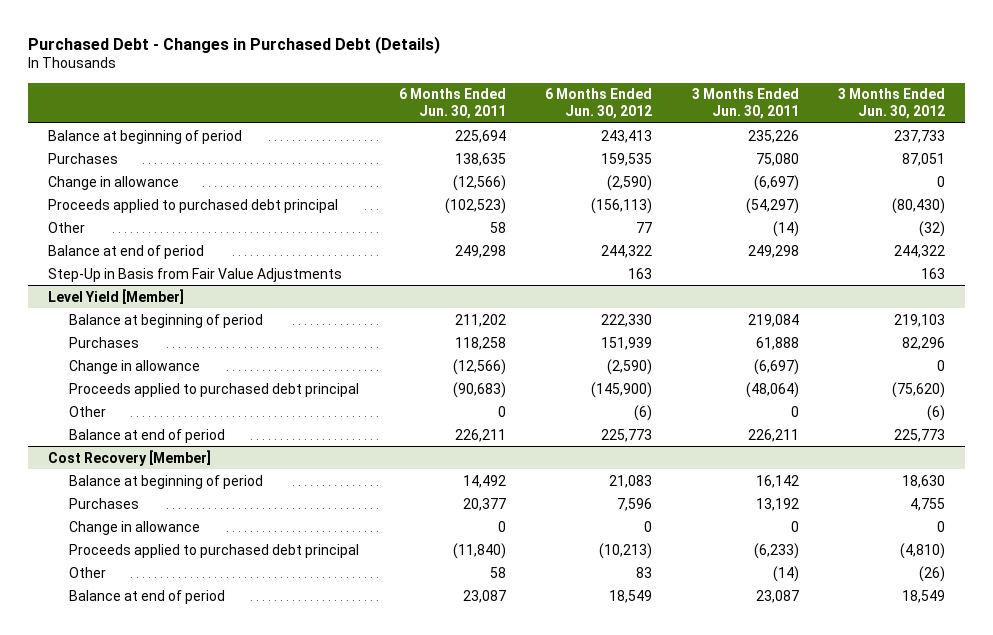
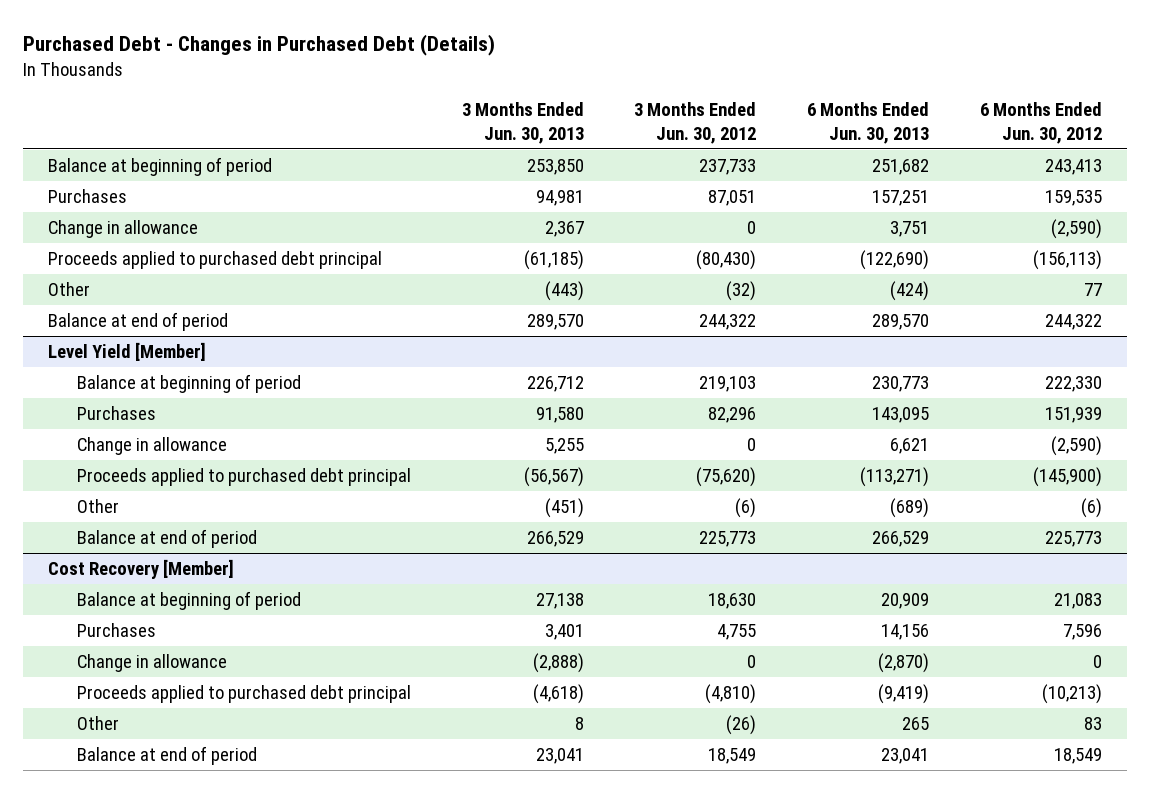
- | 6 Months Ended Jun. 30, 2011 | 6 Months Ended Jun. 30, 2012 | 3 Months Ended Jun. 30, 2011 | 3 Months Ended Jun. 30, 2012
+ | 3 Months Ended Jun. 30, 2013 | 3 Months Ended Jun. 30, 2012 | 6 Months Ended Jun. 30, 2013 | 6 Months Ended Jun. 30, 2012
- Step-Up in Basis from Fair Value Adjustments | | 163 | | 163

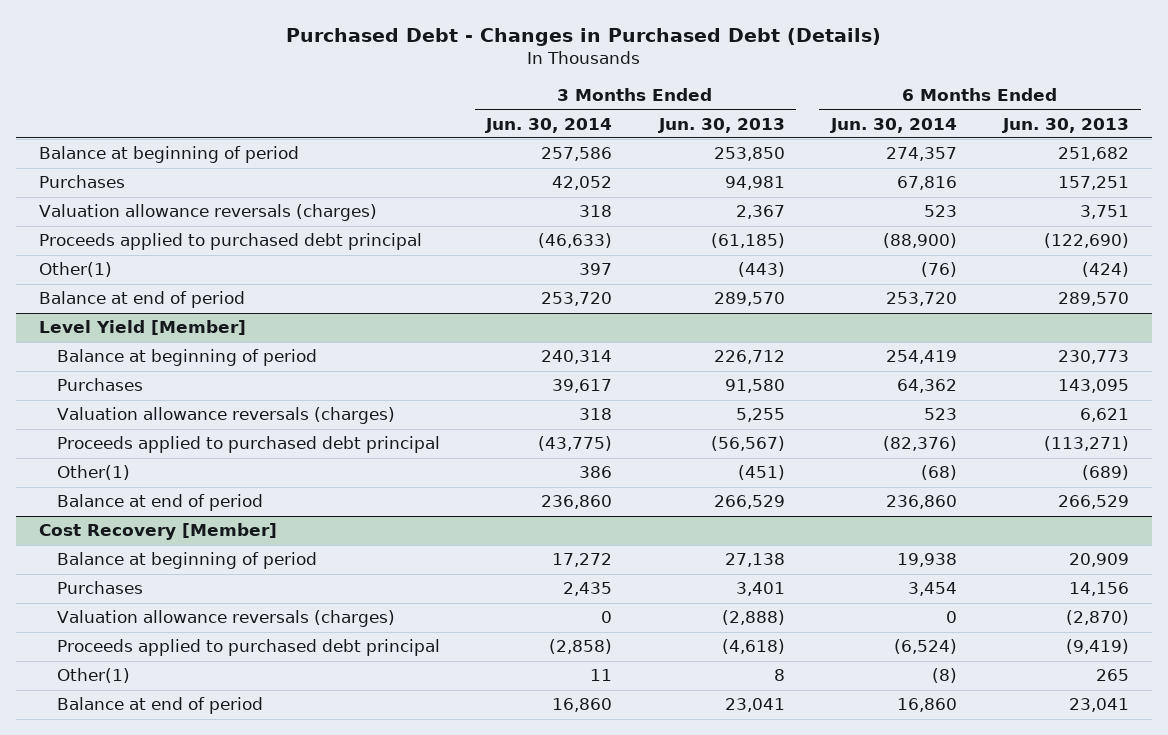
- | 3 Months Ended Jun. 30, 2013 | 3 Months Ended Jun. 30, 2012 | 6 Months Ended Jun. 30, 2013 | 6 Months Ended Jun. 30, 2012
+ | 3 Months Ended Jun. 30, 2014 | 3 Months Ended Jun. 30, 2013 | 6 Months Ended Jun. 30, 2014 | 6 Months Ended Jun. 30, 2013
- Change in allowance | 2,367 | 0 | 3,751 | (2,590)
+ Valuation allowance reversals (charges) | 318 | 2,367 | 523 | 3,751
- Other | (443) | (32) | (424) | 77
+ Other(1) | 397 | (443) | (76) | (424)
@ Level Yield [Member]
- Change in allowance | 5,255 | 0 | 6,621 | (2,590)
+ Valuation allowance reversals (charges) | 318 | 5,255 | 523 | 6,621
- Other | (451) | (6) | (689) | (6)
+ Other(1) | 386 | (451) | (68) | (689)
@ Cost Recovery [Member]
- Change in allowance | (2,888) | 0 | (2,870) | 0
+ Valuation allowance reversals (charges) | 0 | (2,888) | 0 | (2,870)
- Other | 8 | (26) | 265 | 83
+ Other(1) | 11 | 8 | (8) | 265

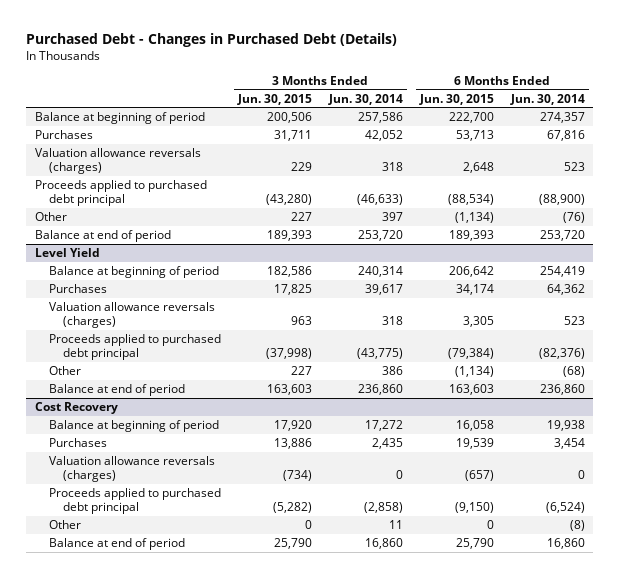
- | 3 Months Ended Jun. 30, 2014 | 3 Months Ended Jun. 30, 2013 | 6 Months Ended Jun. 30, 2014 | 6 Months Ended Jun. 30, 2013
+ | 3 Months Ended Jun. 30, 2015 | 3 Months Ended Jun. 30, 2014 | 6 Months Ended Jun. 30, 2015 | 6 Months Ended Jun. 30, 2014
- Other(1) | 397 | (443) | (76) | (424)
+ Other | 227 | 397 | (1,134) | (76)
- Level Yield [Member]
+ Level Yield
- Other(1) | 386 | (451) | (68) | (689)
+ Other | 227 | 386 | (1,134) | (68)
- Cost Recovery [Member]
+ Cost Recovery
- Other(1) | 11 | 8 | (8) | 265
+ Other | 0 | 11 | 0 | (8)

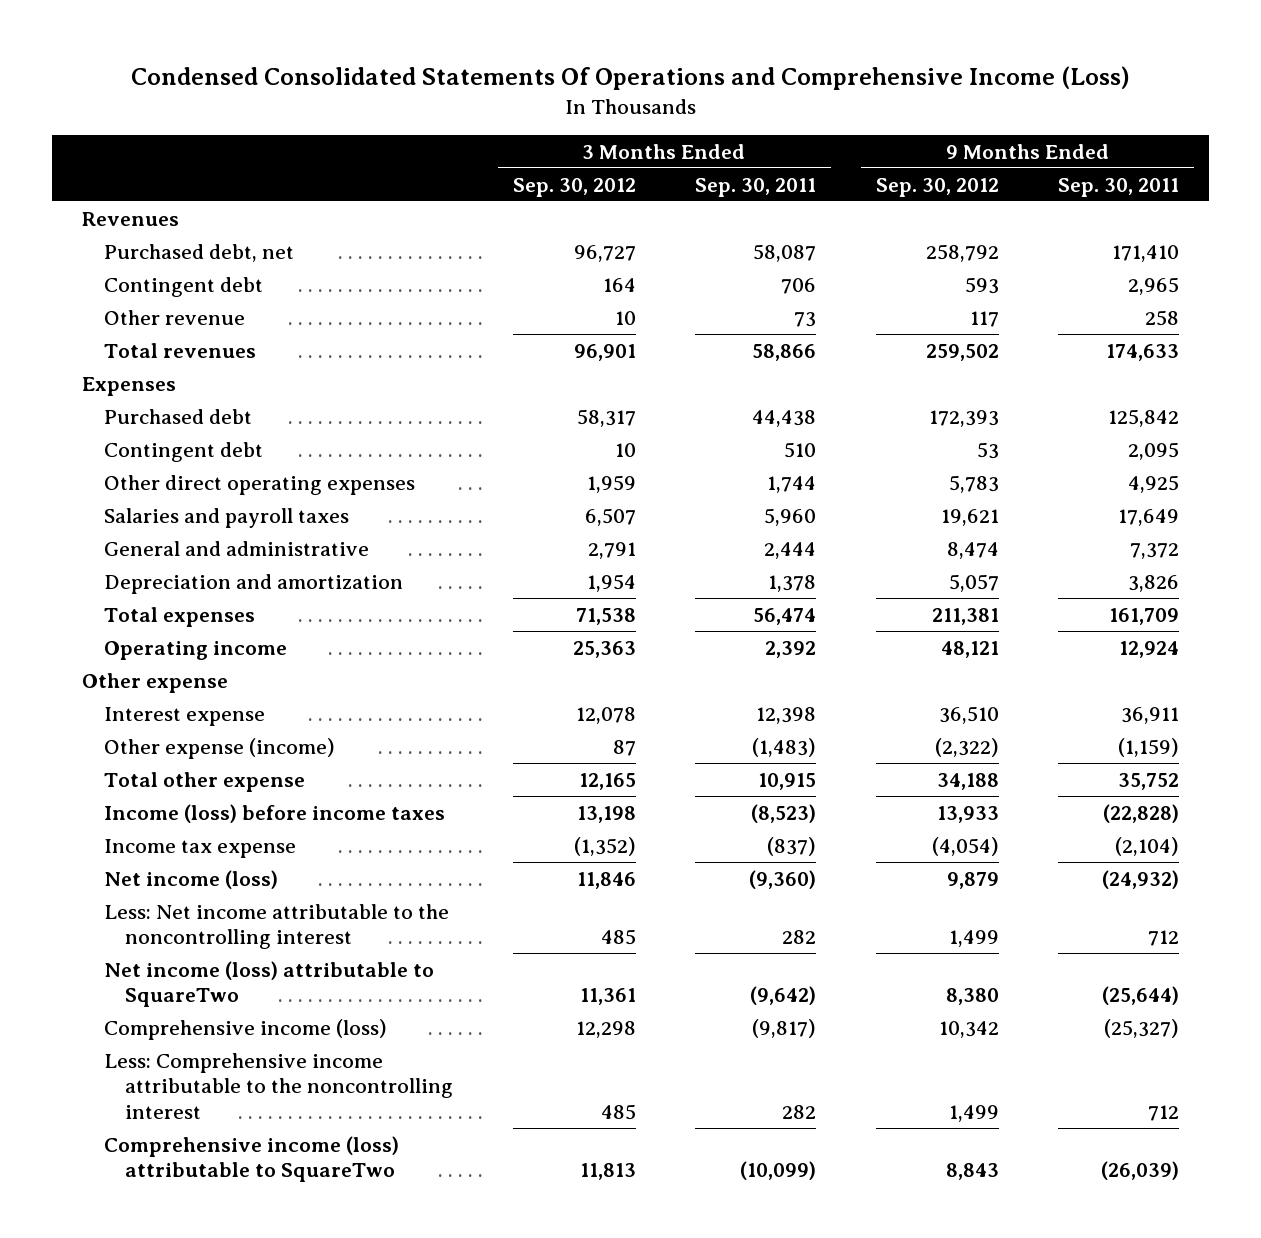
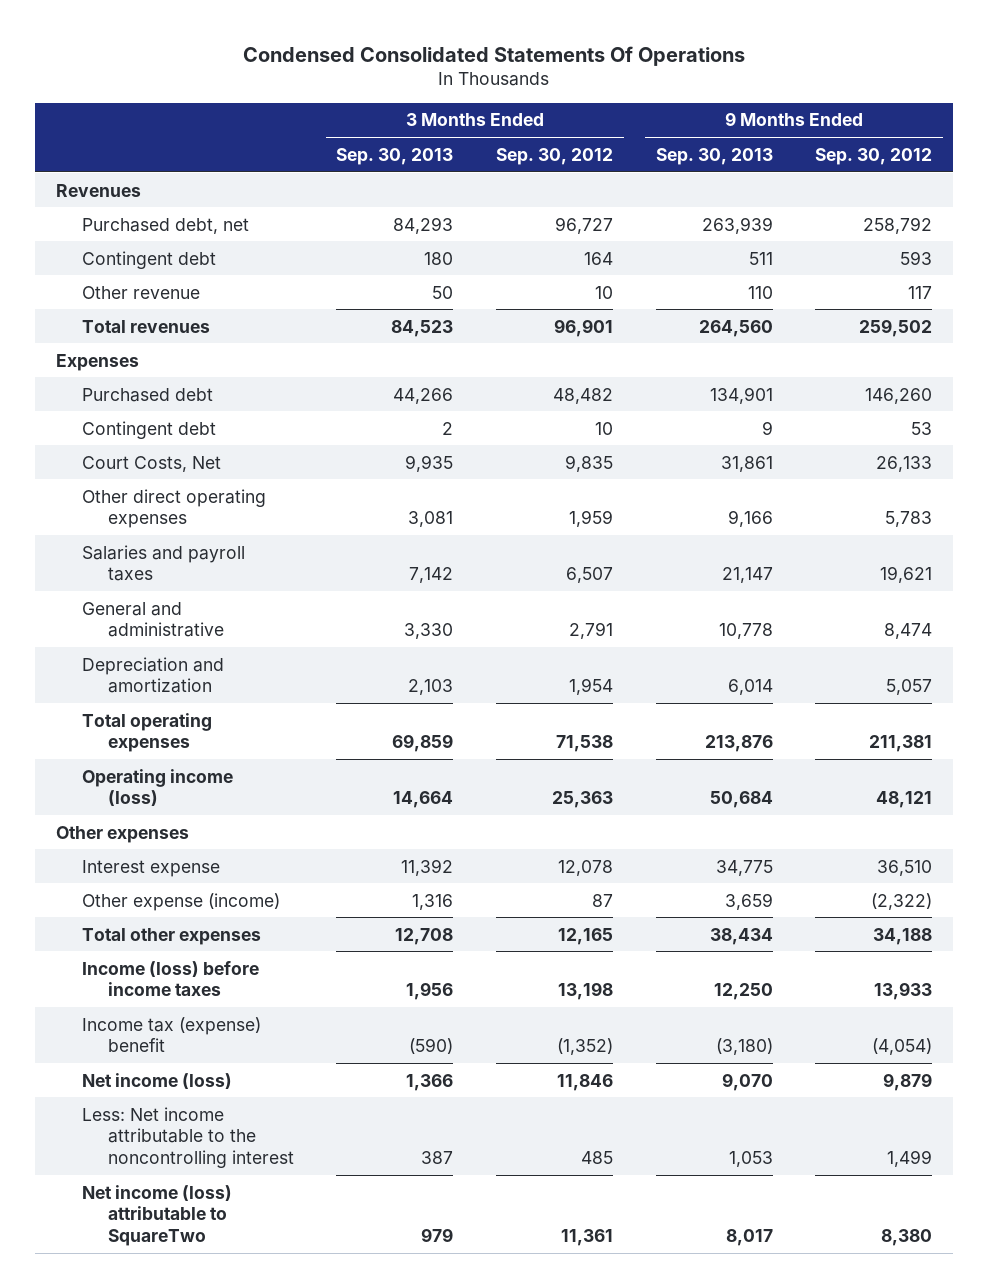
- Condensed Consolidated Statements Of Operations and Comprehensive Income (Loss)
+ Condensed Consolidated Statements Of Operations
- | 3 Months Ended Sep. 30, 2012 | 3 Months Ended Sep. 30, 2011 | 9 Months Ended Sep. 30, 2012 | 9 Months Ended Sep. 30, 2011
+ | 3 Months Ended Sep. 30, 2013 | 3 Months Ended Sep. 30, 2012 | 9 Months Ended Sep. 30, 2013 | 9 Months Ended Sep. 30, 2012
- Purchased debt | 58,317 | 44,438 | 172,393 | 125,842
+ Purchased debt | 44,266 | 48,482 | 134,901 | 146,260
+ Court Costs, Net | 9,935 | 9,835 | 31,861 | 26,133
- Total expenses | 71,538 | 56,474 | 211,381 | 161,709
- Operating income | 25,363 | 2,392 | 48,121 | 12,924
- Other expense
+ Total operating expenses | 69,859 | 71,538 | 213,876 | 211,381
+ Operating income (loss) | 14,664 | 25,363 | 50,684 | 48,121
+ Other expenses
- Total other expense | 12,165 | 10,915 | 34,188 | 35,752
+ Total other expenses | 12,708 | 12,165 | 38,434 | 34,188
- Income tax expense | (1,352) | (837) | (4,054) | (2,104)
+ Income tax (expense) benefit | (590) | (1,352) | (3,180) | (4,054)
- Comprehensive income (loss) | 12,298 | (9,817) | 10,342 | (25,327)
- Less: Comprehensive income attributable to the noncontrolling interest | 485 | 282 | 1,499 | 712
- Comprehensive income (loss) attributable to SquareTwo | 11,813 | (10,099) | 8,843 | (26,039)

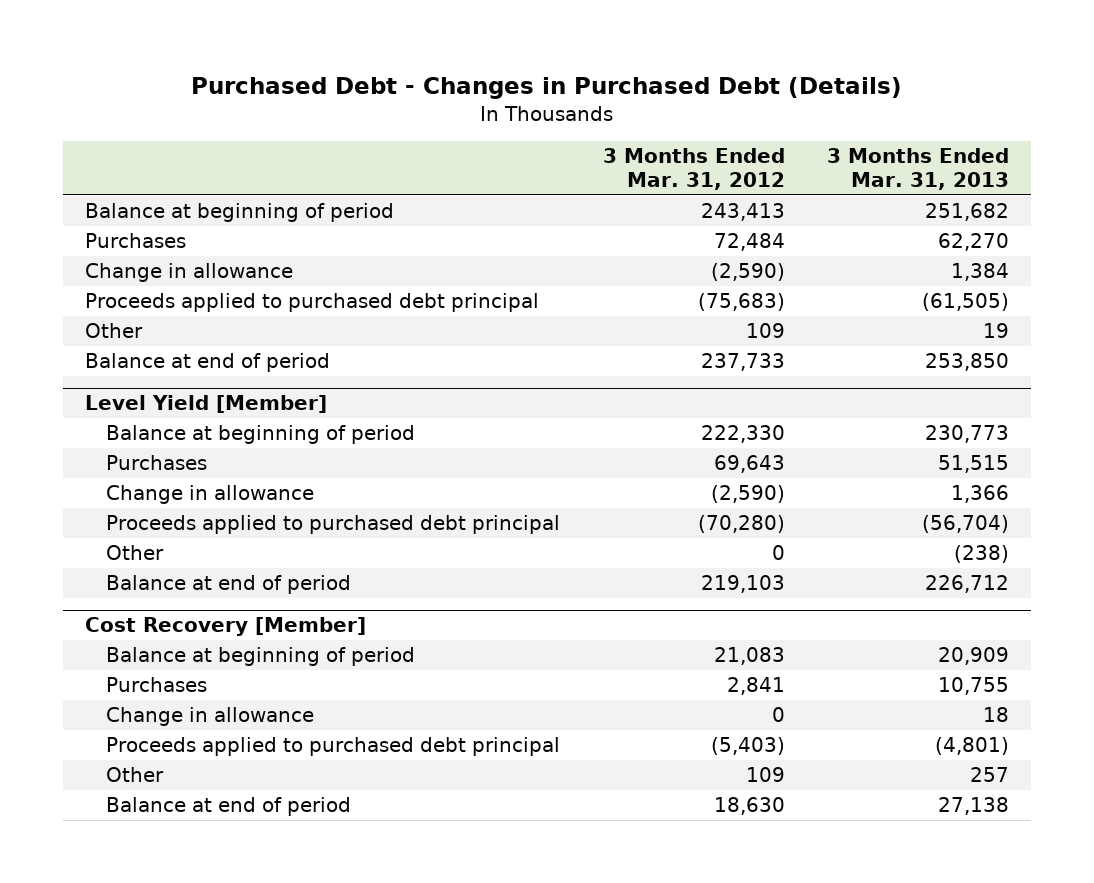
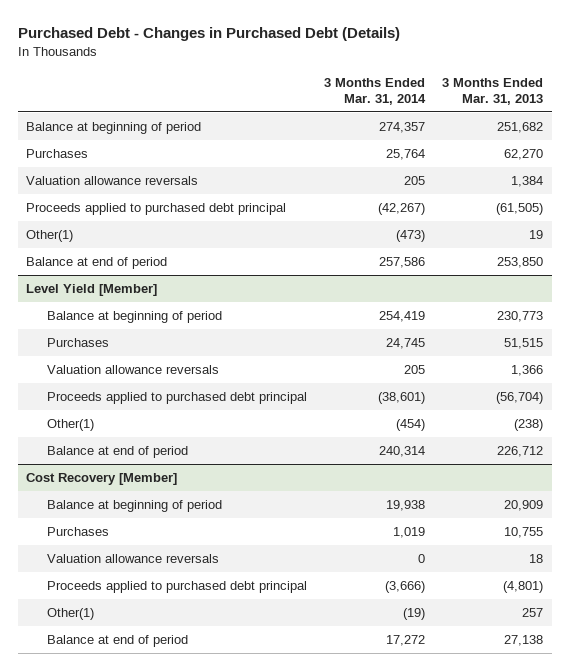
- | 3 Months Ended Mar. 31, 2012 | 3 Months Ended Mar. 31, 2013
+ | 3 Months Ended Mar. 31, 2014 | 3 Months Ended Mar. 31, 2013
- Change in allowance | (2,590) | 1,384
+ Valuation allowance reversals | 205 | 1,384
- Other | 109 | 19
+ Other(1) | (473) | 19
@ Level Yield [Member]
- Change in allowance | (2,590) | 1,366
+ Valuation allowance reversals | 205 | 1,366
- Other | 0 | (238)
+ Other(1) | (454) | (238)
@ Cost Recovery [Member]
- Change in allowance | 0 | 18
+ Valuation allowance reversals | 0 | 18
- Other | 109 | 257
+ Other(1) | (19) | 257

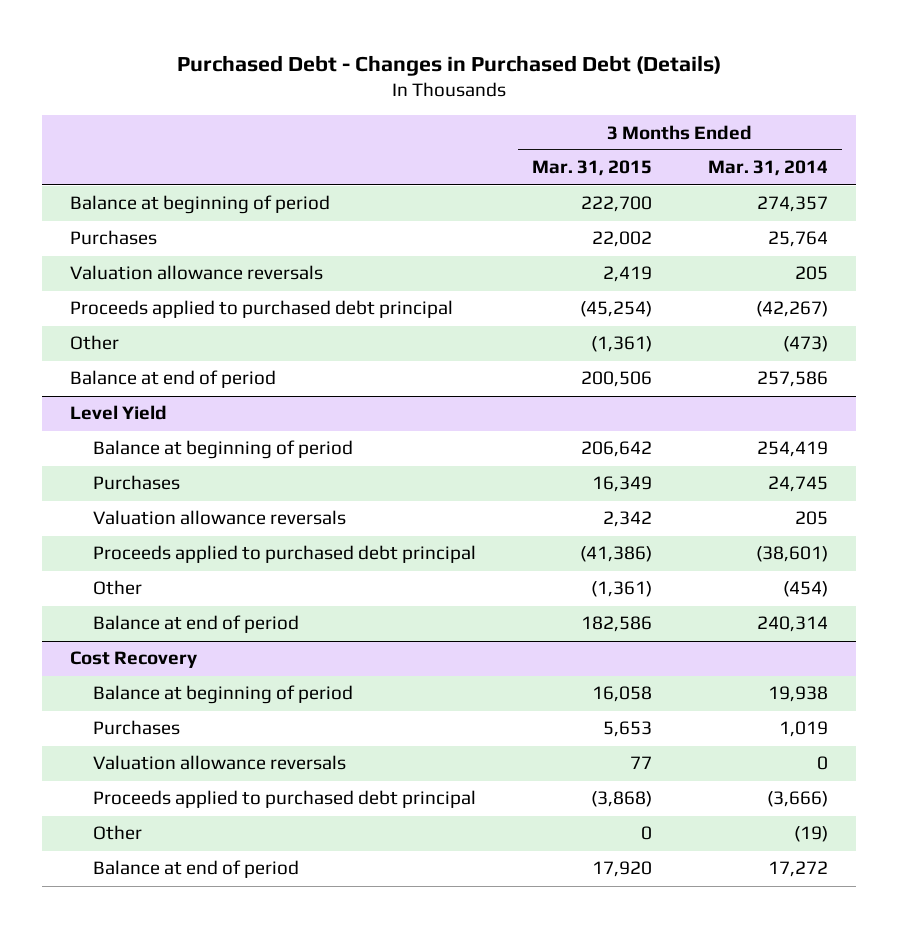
- | 3 Months Ended Mar. 31, 2014 | 3 Months Ended Mar. 31, 2013
+ | 3 Months Ended Mar. 31, 2015 | 3 Months Ended Mar. 31, 2014
- Other(1) | (473) | 19
+ Other | (1,361) | (473)
- Level Yield [Member]
+ Level Yield
- Other(1) | (454) | (238)
+ Other | (1,361) | (454)
- Cost Recovery [Member]
+ Cost Recovery
- Other(1) | (19) | 257
+ Other | 0 | (19)

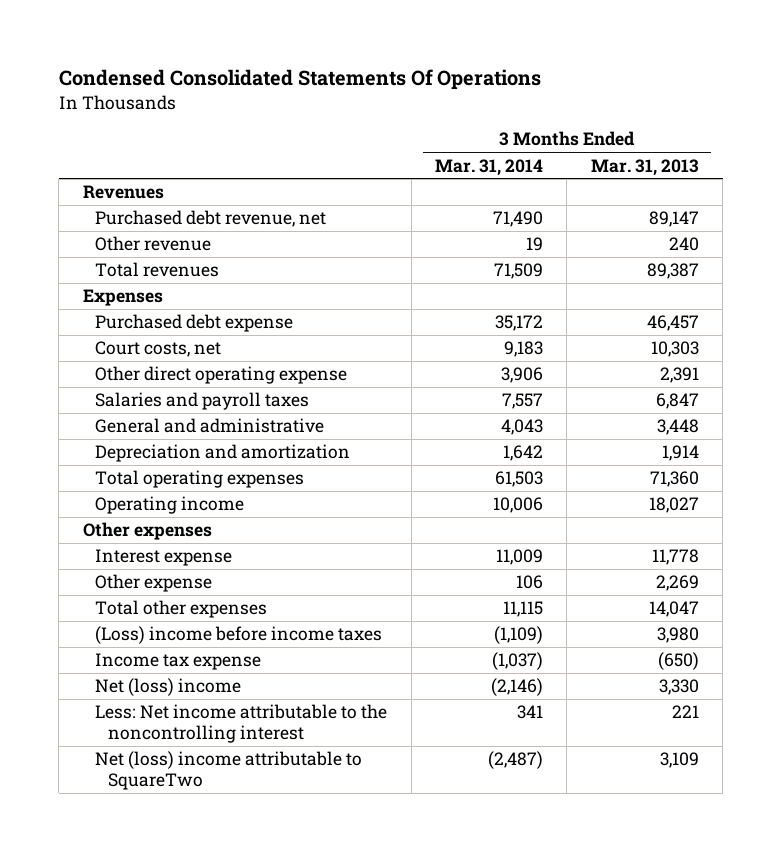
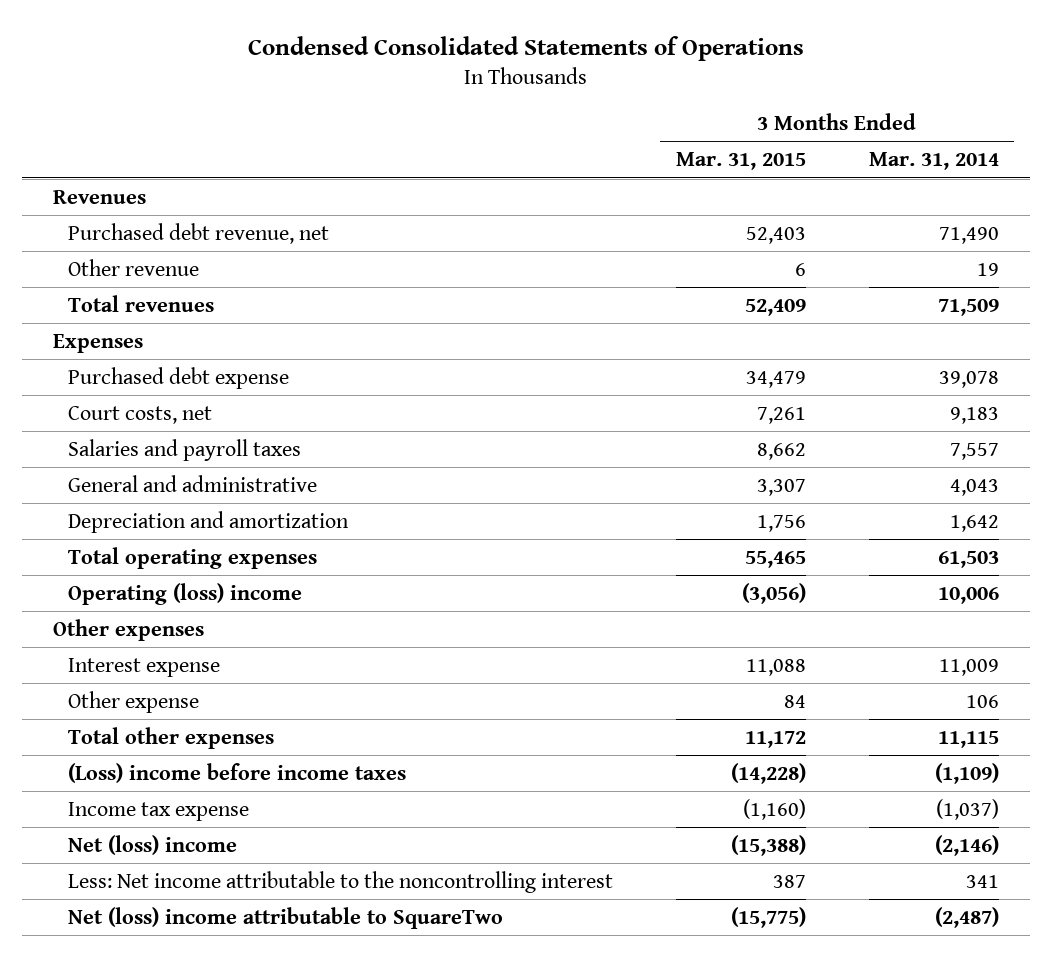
- Condensed Consolidated Statements Of Operations
+ Condensed Consolidated Statements of Operations
- | 3 Months Ended Mar. 31, 2014 | 3 Months Ended Mar. 31, 2013
+ | 3 Months Ended Mar. 31, 2015 | 3 Months Ended Mar. 31, 2014
- Purchased debt expense | 35,172 | 46,457
+ Purchased debt expense | 34,479 | 39,078
- Other direct operating expense | 3,906 | 2,391
- Operating income | 10,006 | 18,027
+ Operating (loss) income | (3,056) | 10,006

